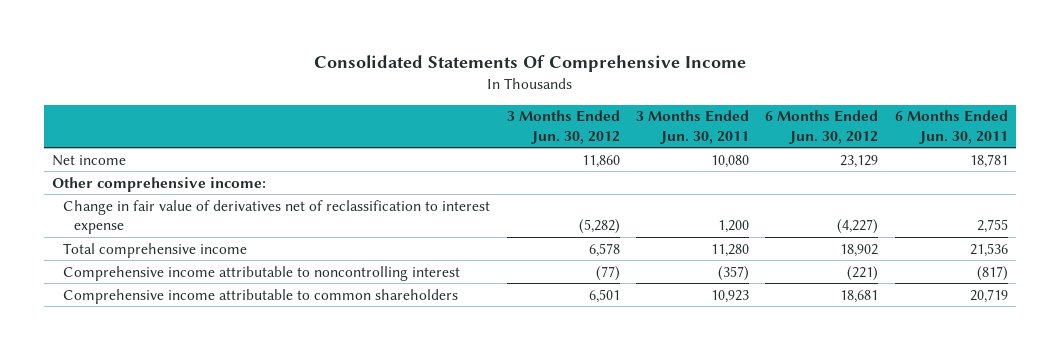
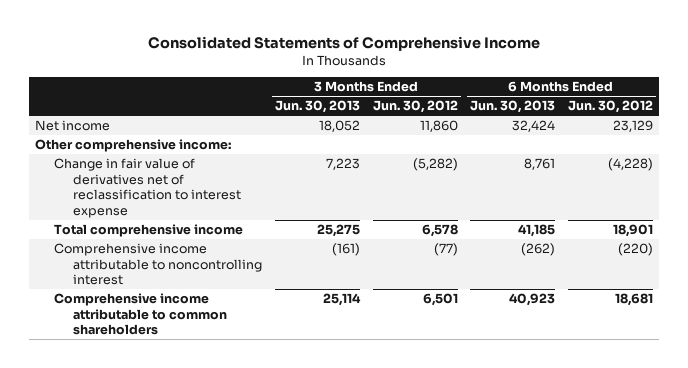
- Consolidated Statements Of Comprehensive Income
+ Consolidated Statements of Comprehensive Income
- | 3 Months Ended Jun. 30, 2012 | 3 Months Ended Jun. 30, 2011 | 6 Months Ended Jun. 30, 2012 | 6 Months Ended Jun. 30, 2011
+ | 3 Months Ended Jun. 30, 2013 | 3 Months Ended Jun. 30, 2012 | 6 Months Ended Jun. 30, 2013 | 6 Months Ended Jun. 30, 2012
- Change in fair value of derivatives net of reclassification to interest expense | (5,282) | 1,200 | (4,227) | 2,755
- Total comprehensive income | 6,578 | 11,280 | 18,902 | 21,536
- Comprehensive income attributable to noncontrolling interest | (77) | (357) | (221) | (817)
+ Change in fair value of derivatives net of reclassification to interest expense | 7,223 | (5,282) | 8,761 | (4,228)
+ Total comprehensive income | 25,275 | 6,578 | 41,185 | 18,901
+ Comprehensive income attributable to noncontrolling interest | (161) | (77) | (262) | (220)

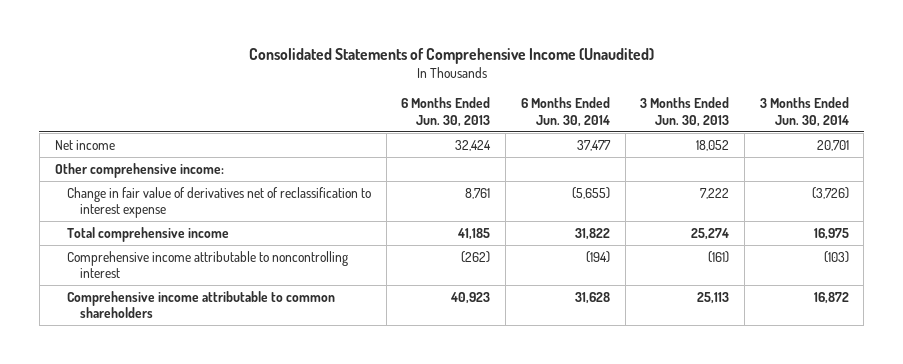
- Consolidated Statements of Comprehensive Income
+ Consolidated Statements of Comprehensive Income (Unaudited)
- | 3 Months Ended Jun. 30, 2013 | 3 Months Ended Jun. 30, 2012 | 6 Months Ended Jun. 30, 2013 | 6 Months Ended Jun. 30, 2012
+ | 6 Months Ended Jun. 30, 2013 | 6 Months Ended Jun. 30, 2014 | 3 Months Ended Jun. 30, 2013 | 3 Months Ended Jun. 30, 2014
- Change in fair value of derivatives net of reclassification to interest expense | 7,223 | (5,282) | 8,761 | (4,228)
- Total comprehensive income | 25,275 | 6,578 | 41,185 | 18,901
+ Change in fair value of derivatives net of reclassification to interest expense | 8,761 | (5,655) | 7,222 | (3,726)
+ Total comprehensive income | 41,185 | 31,822 | 25,274 | 16,975
- Comprehensive income attributable to common shareholders | 25,114 | 6,501 | 40,923 | 18,681
+ Comprehensive income attributable to common shareholders | 40,923 | 31,628 | 25,113 | 16,872

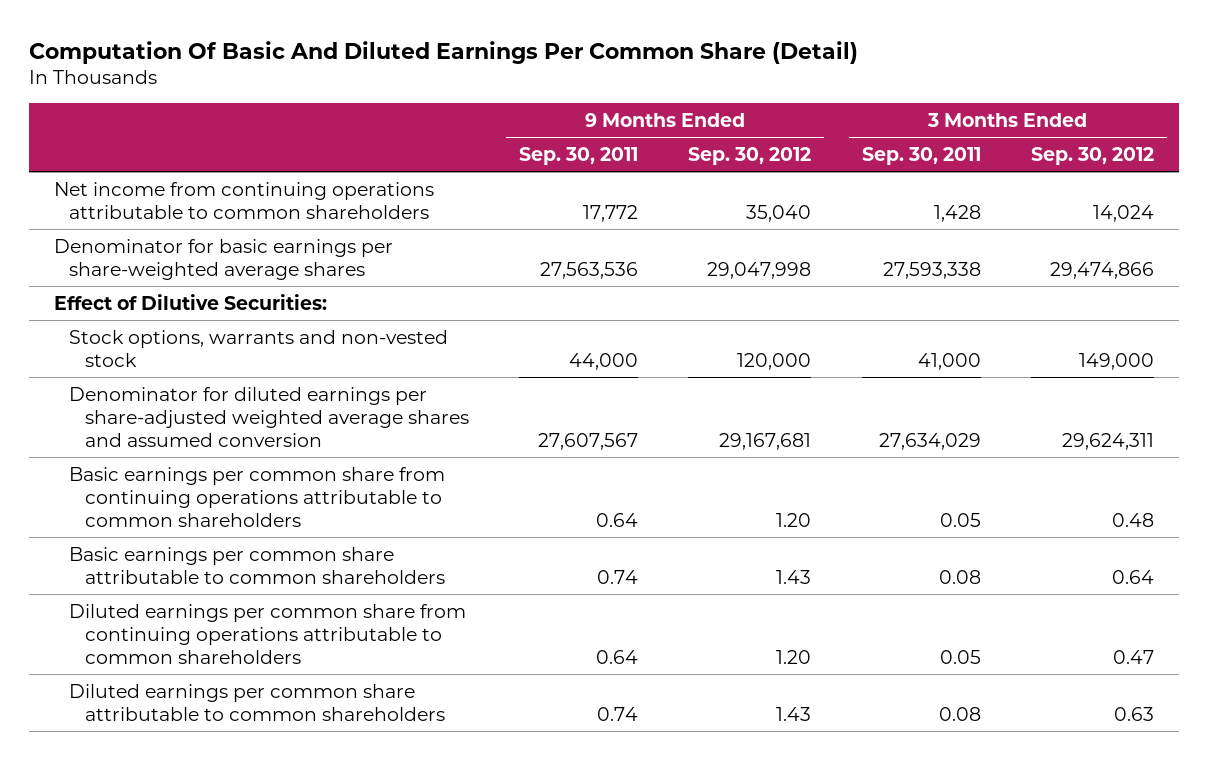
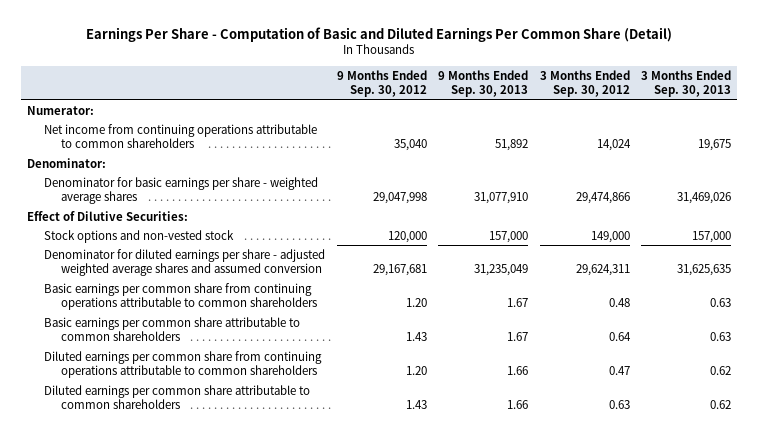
- Computation Of Basic And Diluted Earnings Per Common Share (Detail)
+ Earnings Per Share - Computation of Basic and Diluted Earnings Per Common Share (Detail)
- | 9 Months Ended Sep. 30, 2011 | 9 Months Ended Sep. 30, 2012 | 3 Months Ended Sep. 30, 2011 | 3 Months Ended Sep. 30, 2012
+ | 9 Months Ended Sep. 30, 2012 | 9 Months Ended Sep. 30, 2013 | 3 Months Ended Sep. 30, 2012 | 3 Months Ended Sep. 30, 2013
+ Numerator:
- Denominator for basic earnings per share-weighted average shares | 27,563,536 | 29,047,998 | 27,593,338 | 29,474,866
+ Denominator:
+ Denominator for basic earnings per share - weighted average shares | 29,047,998 | 31,077,910 | 29,474,866 | 31,469,026
- Stock options, warrants and non-vested stock | 44,000 | 120,000 | 41,000 | 149,000
- Denominator for diluted earnings per share-adjusted weighted average shares and assumed conversion | 27,607,567 | 29,167,681 | 27,634,029 | 29,624,311
+ Stock options and non-vested stock | 120,000 | 157,000 | 149,000 | 157,000
+ Denominator for diluted earnings per share - adjusted weighted average shares and assumed conversion | 29,167,681 | 31,235,049 | 29,624,311 | 31,625,635

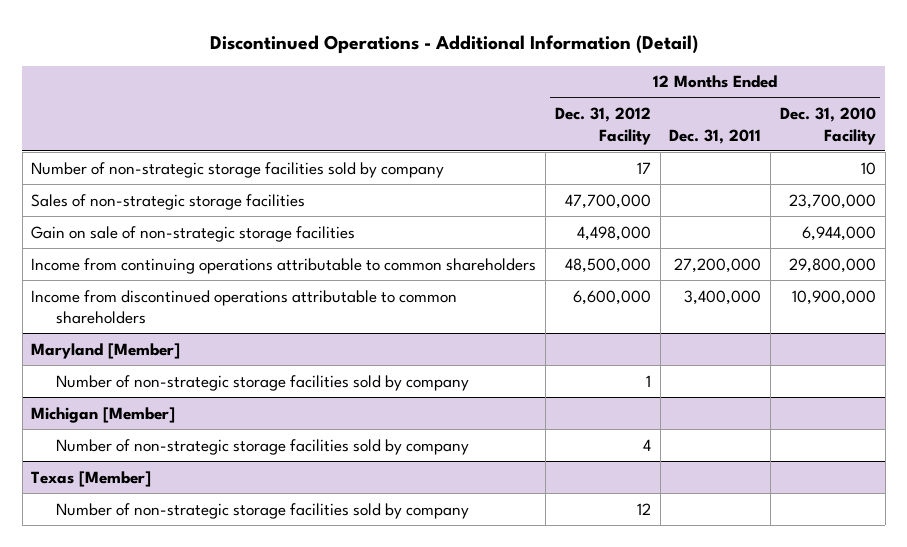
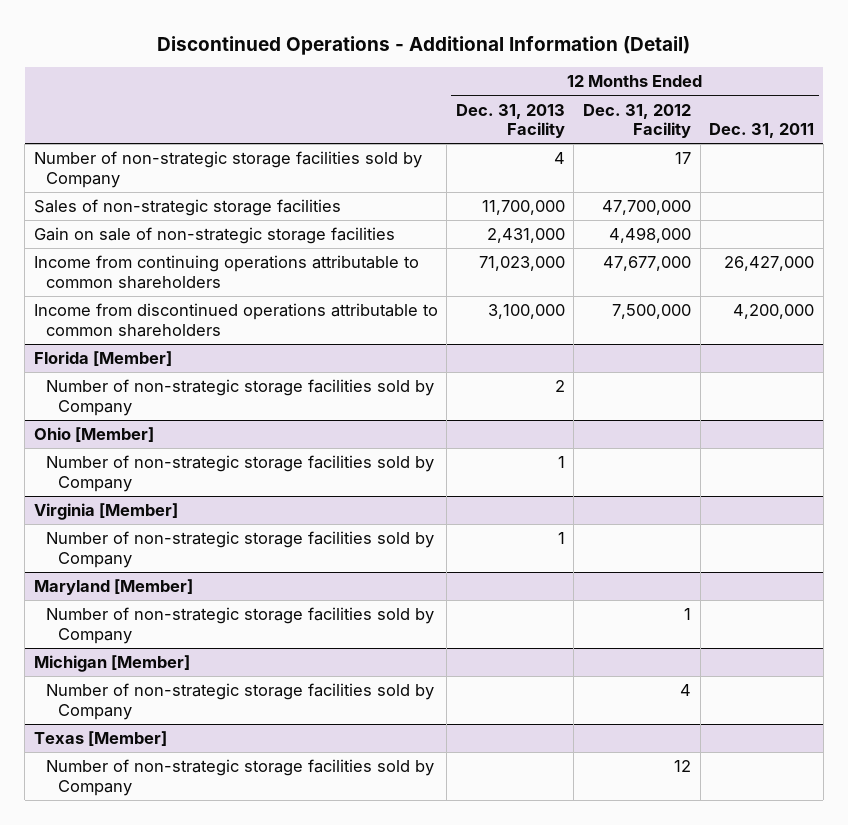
- | 12 Months Ended Dec. 31, 2012 Facility | 12 Months Ended Dec. 31, 2011 | 12 Months Ended Dec. 31, 2010 Facility
+ | 12 Months Ended Dec. 31, 2013 Facility | 12 Months Ended Dec. 31, 2012 Facility | 12 Months Ended Dec. 31, 2011
- Number of non-strategic storage facilities sold by company | 17 | | 10
+ Number of non-strategic storage facilities sold by Company | 4 | 17 |
- Income from continuing operations attributable to common shareholders | 48,500,000 | 27,200,000 | 29,800,000
- Income from discontinued operations attributable to common shareholders | 6,600,000 | 3,400,000 | 10,900,000
+ Income from continuing operations attributable to common shareholders | 71,023,000 | 47,677,000 | 26,427,000
+ Income from discontinued operations attributable to common shareholders | 3,100,000 | 7,500,000 | 4,200,000
+ Florida [Member]
+ Number of non-strategic storage facilities sold by Company | 2 | |
+ Ohio [Member]
+ Number of non-strategic storage facilities sold by Company | 1 | |
+ Virginia [Member]
+ Number of non-strategic storage facilities sold by Company | 1 | |
@ Maryland [Member]
- Number of non-strategic storage facilities sold by company | 1 | |
+ Number of non-strategic storage facilities sold by Company | | 1 |
@ Michigan [Member]
- Number of non-strategic storage facilities sold by company | 4 | |
+ Number of non-strategic storage facilities sold by Company | | 4 |
@ Texas [Member]
- Number of non-strategic storage facilities sold by company | 12 | |
+ Number of non-strategic storage facilities sold by Company | | 12 |

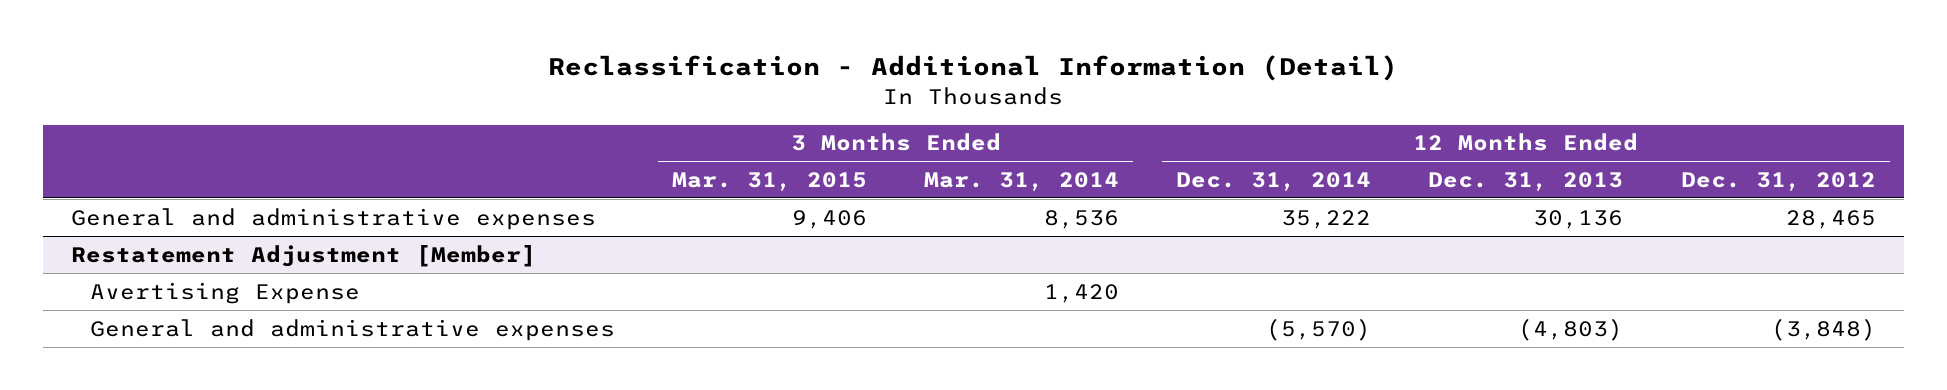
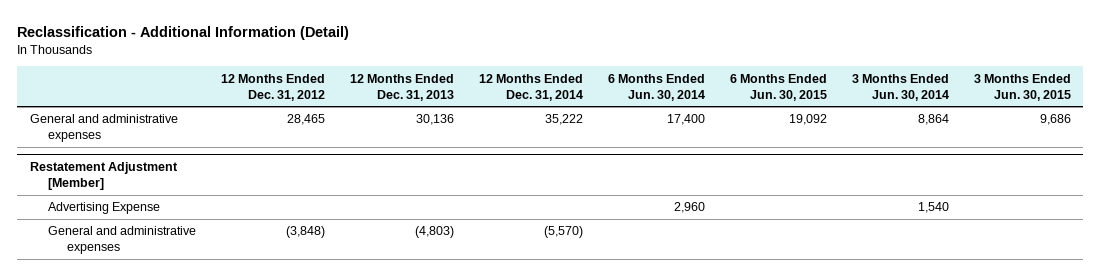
- | 3 Months Ended Mar. 31, 2015 | 3 Months Ended Mar. 31, 2014 | 12 Months Ended Dec. 31, 2014 | 12 Months Ended Dec. 31, 2013 | 12 Months Ended Dec. 31, 2012
+ | 12 Months Ended Dec. 31, 2012 | 12 Months Ended Dec. 31, 2013 | 12 Months Ended Dec. 31, 2014 | 6 Months Ended Jun. 30, 2014 | 6 Months Ended Jun. 30, 2015 | 3 Months Ended Jun. 30, 2014 | 3 Months Ended Jun. 30, 2015
@ Restatement Adjustment [Member]
- Avertising Expense | | 1,420 | | |
+ Advertising Expense | | | | 2,960 | | 1,540 |

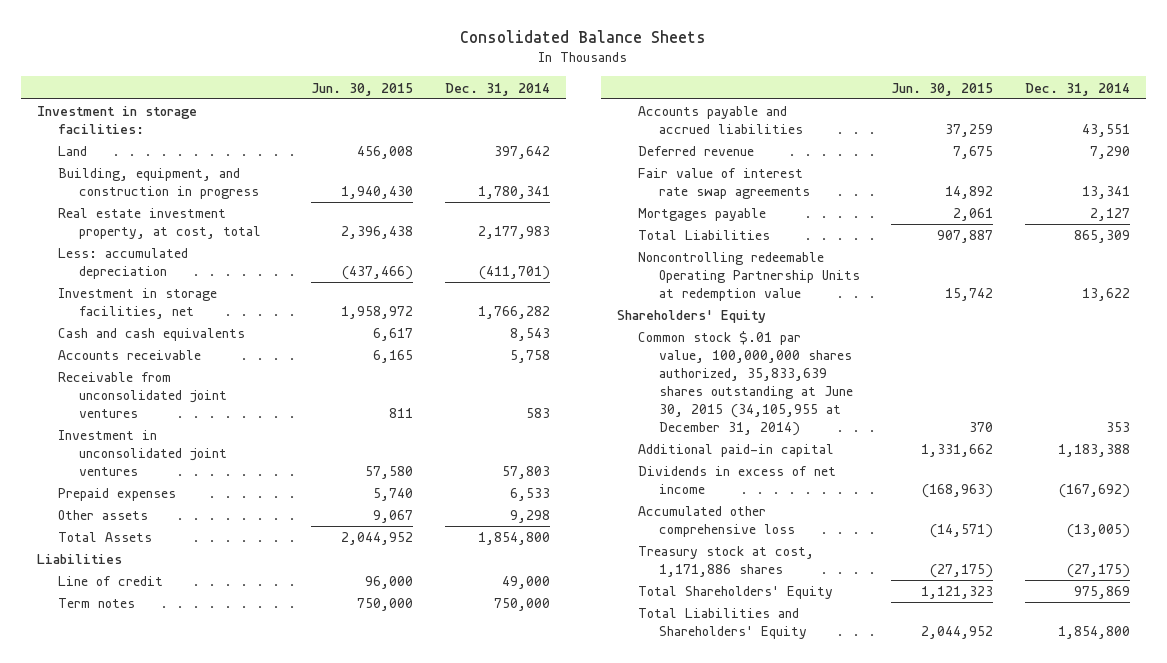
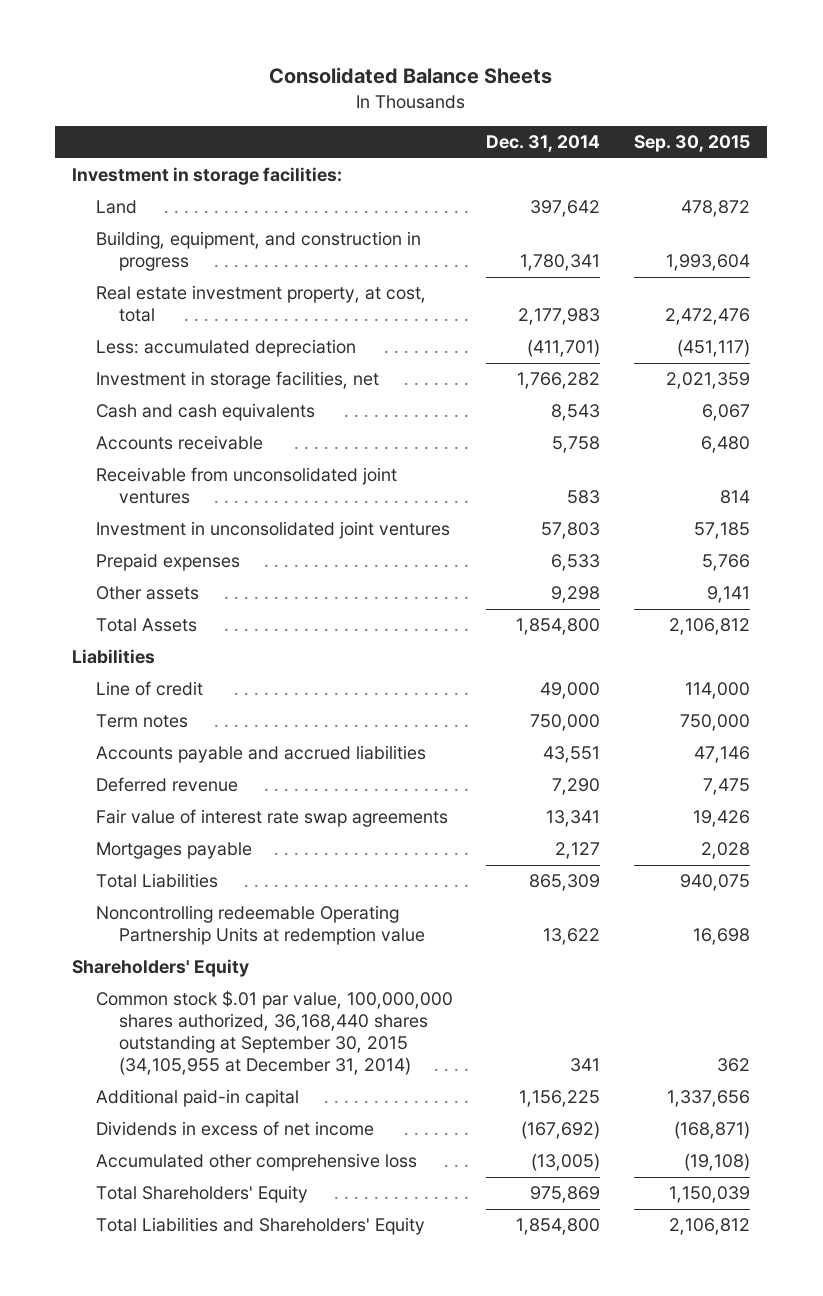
- | Jun. 30, 2015 | Dec. 31, 2014
+ | Dec. 31, 2014 | Sep. 30, 2015
- Common stock $.01 par value, 100,000,000 shares authorized, 35,833,639 shares outstanding at June 30, 2015 (34,105,955 at December 31, 2014) | 370 | 353
- Additional paid-in capital | 1,331,662 | 1,183,388
+ Common stock $.01 par value, 100,000,000 shares authorized, 36,168,440 shares outstanding at September 30, 2015 (34,105,955 at December 31, 2014) | 341 | 362
+ Additional paid-in capital | 1,156,225 | 1,337,656
- Treasury stock at cost, 1,171,886 shares | (27,175) | (27,175)

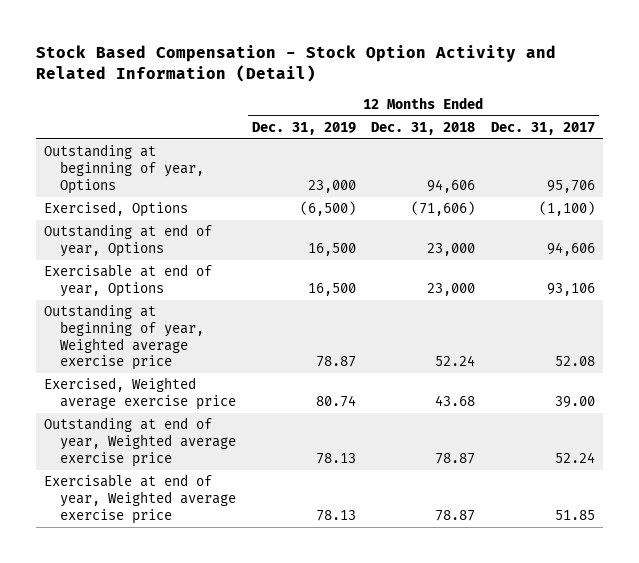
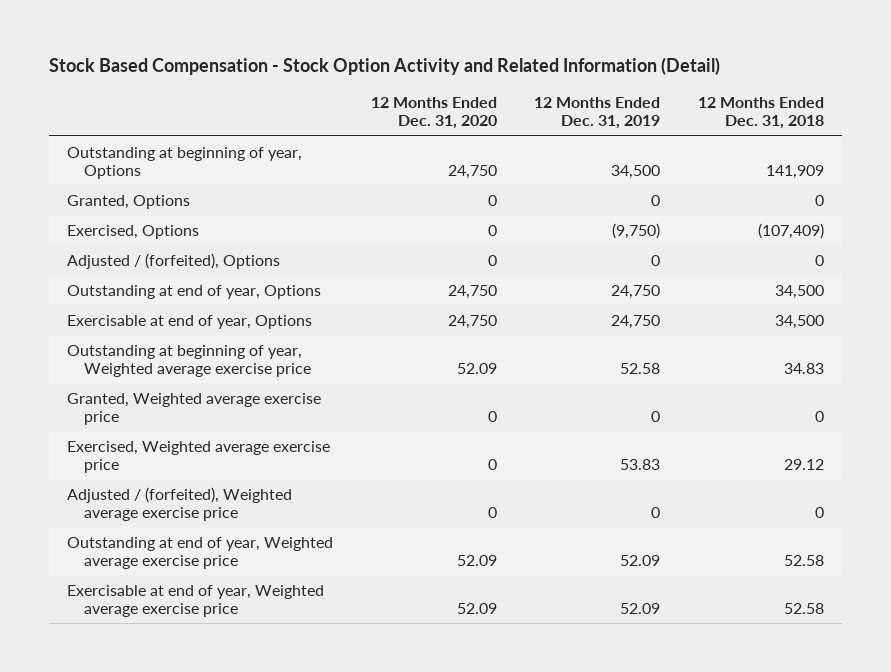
- | 12 Months Ended Dec. 31, 2019 | 12 Months Ended Dec. 31, 2018 | 12 Months Ended Dec. 31, 2017
+ | 12 Months Ended Dec. 31, 2020 | 12 Months Ended Dec. 31, 2019 | 12 Months Ended Dec. 31, 2018
- Outstanding at beginning of year, Options | 23,000 | 94,606 | 95,706
- Exercised, Options | (6,500) | (71,606) | (1,100)
- Outstanding at end of year, Options | 16,500 | 23,000 | 94,606
- Exercisable at end of year, Options | 16,500 | 23,000 | 93,106
- Outstanding at beginning of year, Weighted average exercise price | 78.87 | 52.24 | 52.08
- Exercised, Weighted average exercise price | 80.74 | 43.68 | 39.00
- Outstanding at end of year, Weighted average exercise price | 78.13 | 78.87 | 52.24
- Exercisable at end of year, Weighted average exercise price | 78.13 | 78.87 | 51.85
+ Outstanding at beginning of year, Options | 24,750 | 34,500 | 141,909
+ Granted, Options | 0 | 0 | 0
+ Exercised, Options | 0 | (9,750) | (107,409)
+ Adjusted / (forfeited), Options | 0 | 0 | 0
+ Outstanding at end of year, Options | 24,750 | 24,750 | 34,500
+ Exercisable at end of year, Options | 24,750 | 24,750 | 34,500
+ Outstanding at beginning of year, Weighted average exercise price | 52.09 | 52.58 | 34.83
+ Granted, Weighted average exercise price | 0 | 0 | 0
+ Exercised, Weighted average exercise price | 0 | 53.83 | 29.12
+ Adjusted / (forfeited), Weighted average exercise price | 0 | 0 | 0
+ Outstanding at end of year, Weighted average exercise price | 52.09 | 52.09 | 52.58
+ Exercisable at end of year, Weighted average exercise price | 52.09 | 52.09 | 52.58

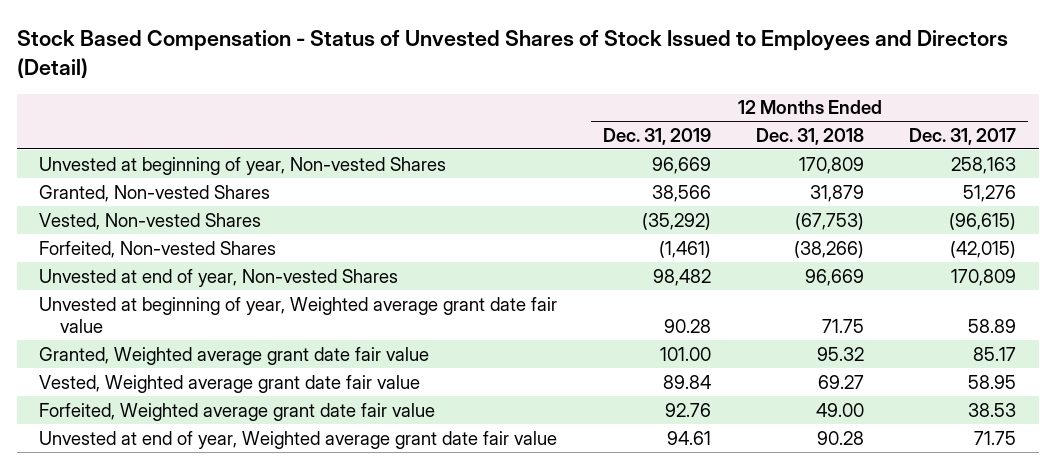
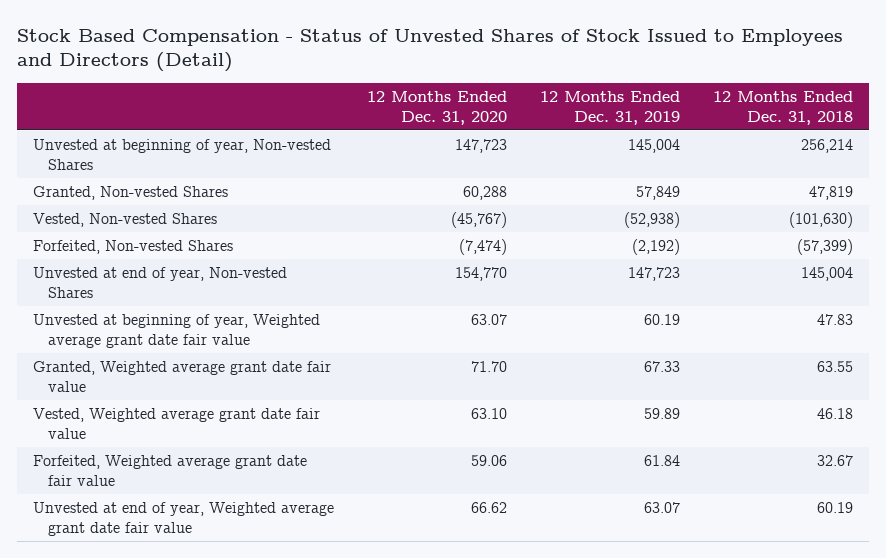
- | 12 Months Ended Dec. 31, 2019 | 12 Months Ended Dec. 31, 2018 | 12 Months Ended Dec. 31, 2017
+ | 12 Months Ended Dec. 31, 2020 | 12 Months Ended Dec. 31, 2019 | 12 Months Ended Dec. 31, 2018
- Unvested at beginning of year, Non-vested Shares | 96,669 | 170,809 | 258,163
- Granted, Non-vested Shares | 38,566 | 31,879 | 51,276
- Vested, Non-vested Shares | (35,292) | (67,753) | (96,615)
- Forfeited, Non-vested Shares | (1,461) | (38,266) | (42,015)
- Unvested at end of year, Non-vested Shares | 98,482 | 96,669 | 170,809
- Unvested at beginning of year, Weighted average grant date fair value | 90.28 | 71.75 | 58.89
- Granted, Weighted average grant date fair value | 101.00 | 95.32 | 85.17
- Vested, Weighted average grant date fair value | 89.84 | 69.27 | 58.95
- Forfeited, Weighted average grant date fair value | 92.76 | 49.00 | 38.53
- Unvested at end of year, Weighted average grant date fair value | 94.61 | 90.28 | 71.75
+ Unvested at beginning of year, Non-vested Shares | 147,723 | 145,004 | 256,214
+ Granted, Non-vested Shares | 60,288 | 57,849 | 47,819
+ Vested, Non-vested Shares | (45,767) | (52,938) | (101,630)
+ Forfeited, Non-vested Shares | (7,474) | (2,192) | (57,399)
+ Unvested at end of year, Non-vested Shares | 154,770 | 147,723 | 145,004
+ Unvested at beginning of year, Weighted average grant date fair value | 63.07 | 60.19 | 47.83
+ Granted, Weighted average grant date fair value | 71.70 | 67.33 | 63.55
+ Vested, Weighted average grant date fair value | 63.10 | 59.89 | 46.18
+ Forfeited, Weighted average grant date fair value | 59.06 | 61.84 | 32.67
+ Unvested at end of year, Weighted average grant date fair value | 66.62 | 63.07 | 60.19

